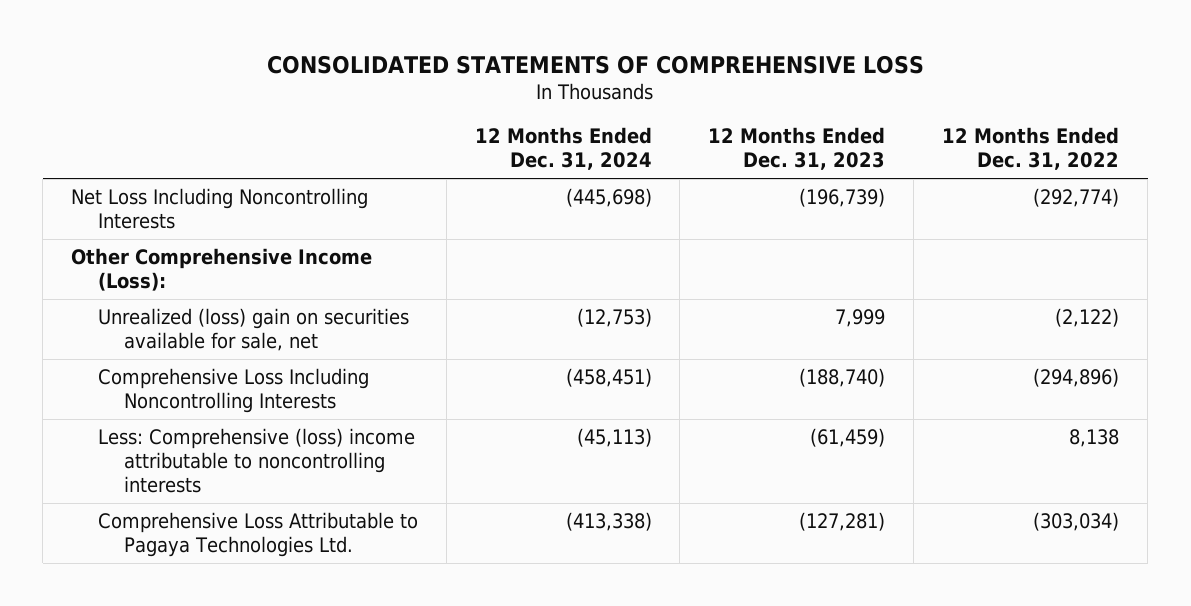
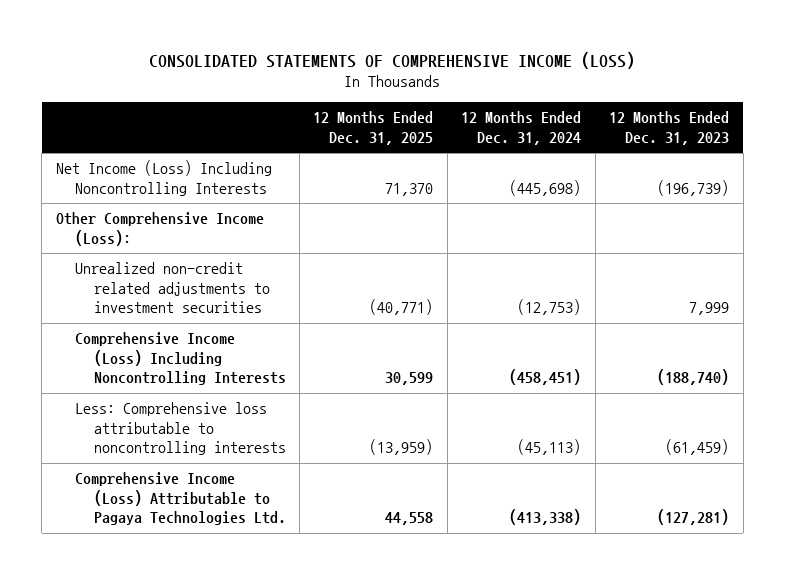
- CONSOLIDATED STATEMENTS OF COMPREHENSIVE LOSS
+ CONSOLIDATED STATEMENTS OF COMPREHENSIVE INCOME (LOSS)
- | 12 Months Ended Dec. 31, 2024 | 12 Months Ended Dec. 31, 2023 | 12 Months Ended Dec. 31, 2022
+ | 12 Months Ended Dec. 31, 2025 | 12 Months Ended Dec. 31, 2024 | 12 Months Ended Dec. 31, 2023
- Net Loss Including Noncontrolling Interests | (445,698) | (196,739) | (292,774)
+ Net Income (Loss) Including Noncontrolling Interests | 71,370 | (445,698) | (196,739)
- Unrealized (loss) gain on securities available for sale, net | (12,753) | 7,999 | (2,122)
- Comprehensive Loss Including Noncontrolling Interests | (458,451) | (188,740) | (294,896)
- Less: Comprehensive (loss) income attributable to noncontrolling interests | (45,113) | (61,459) | 8,138
- Comprehensive Loss Attributable to Pagaya Technologies Ltd. | (413,338) | (127,281) | (303,034)
+ Unrealized non-credit related adjustments to investment securities | (40,771) | (12,753) | 7,999
+ Comprehensive Income (Loss) Including Noncontrolling Interests | 30,599 | (458,451) | (188,740)
+ Less: Comprehensive loss attributable to noncontrolling interests | (13,959) | (45,113) | (61,459)
+ Comprehensive Income (Loss) Attributable to Pagaya Technologies Ltd. | 44,558 | (413,338) | (127,281)

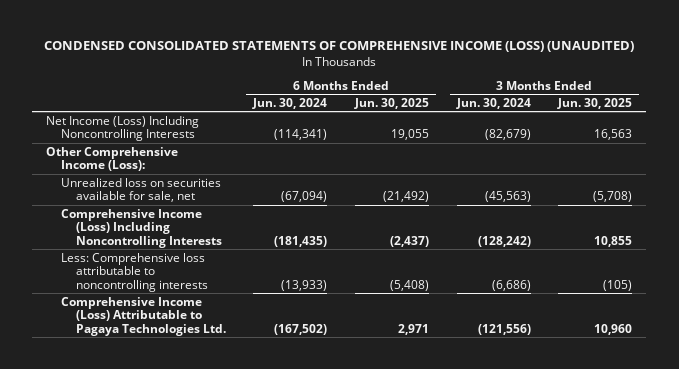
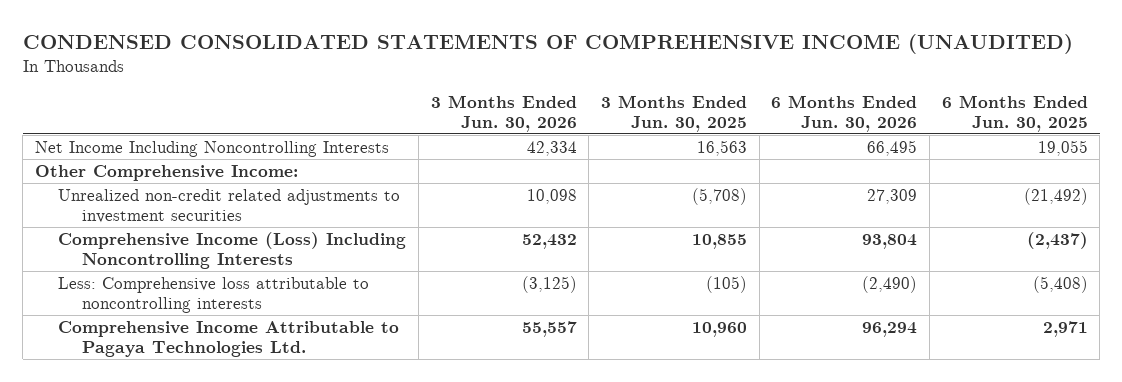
- CONDENSED CONSOLIDATED STATEMENTS OF COMPREHENSIVE INCOME (LOSS) (UNAUDITED)
+ CONDENSED CONSOLIDATED STATEMENTS OF COMPREHENSIVE INCOME (UNAUDITED)
- | 6 Months Ended Jun. 30, 2024 | 6 Months Ended Jun. 30, 2025 | 3 Months Ended Jun. 30, 2024 | 3 Months Ended Jun. 30, 2025
+ | 3 Months Ended Jun. 30, 2026 | 3 Months Ended Jun. 30, 2025 | 6 Months Ended Jun. 30, 2026 | 6 Months Ended Jun. 30, 2025
- Net Income (Loss) Including Noncontrolling Interests | (114,341) | 19,055 | (82,679) | 16,563
- Other Comprehensive Income (Loss):
- Unrealized loss on securities available for sale, net | (67,094) | (21,492) | (45,563) | (5,708)
+ Net Income Including Noncontrolling Interests | 42,334 | 16,563 | 66,495 | 19,055
+ Other Comprehensive Income:
+ Unrealized non-credit related adjustments to investment securities | 10,098 | (5,708) | 27,309 | (21,492)
- Comprehensive Income (Loss) Attributable to Pagaya Technologies Ltd. | (167,502) | 2,971 | (121,556) | 10,960
+ Comprehensive Income Attributable to Pagaya Technologies Ltd. | 55,557 | 10,960 | 96,294 | 2,971

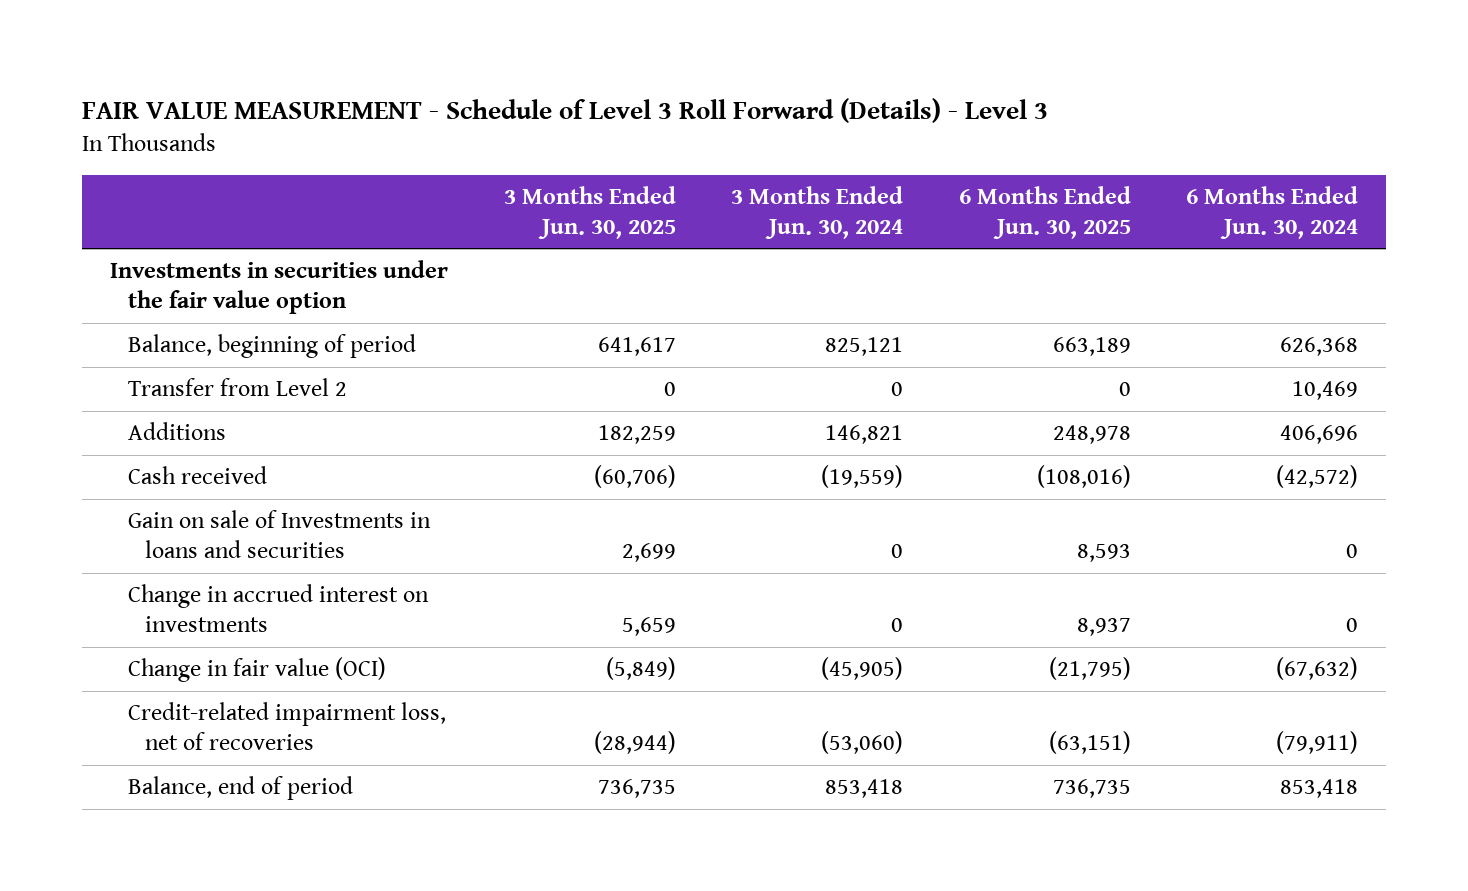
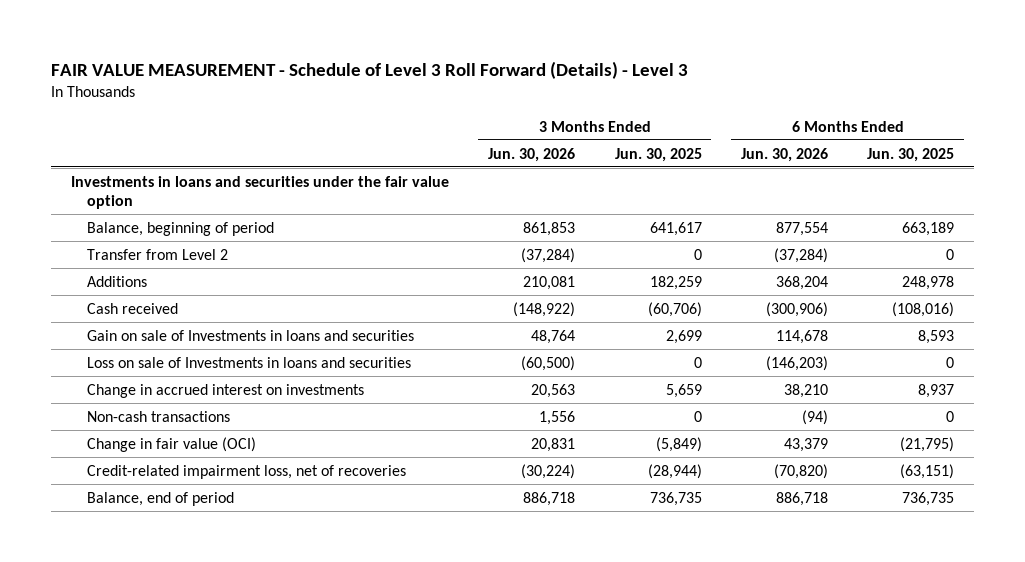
- | 3 Months Ended Jun. 30, 2025 | 3 Months Ended Jun. 30, 2024 | 6 Months Ended Jun. 30, 2025 | 6 Months Ended Jun. 30, 2024
+ | 3 Months Ended Jun. 30, 2026 | 3 Months Ended Jun. 30, 2025 | 6 Months Ended Jun. 30, 2026 | 6 Months Ended Jun. 30, 2025
- Investments in securities under the fair value option
+ Investments in loans and securities under the fair value option
+ Loss on sale of Investments in loans and securities | (60,500) | 0 | (146,203) | 0
+ Non-cash transactions | 1,556 | 0 | (94) | 0

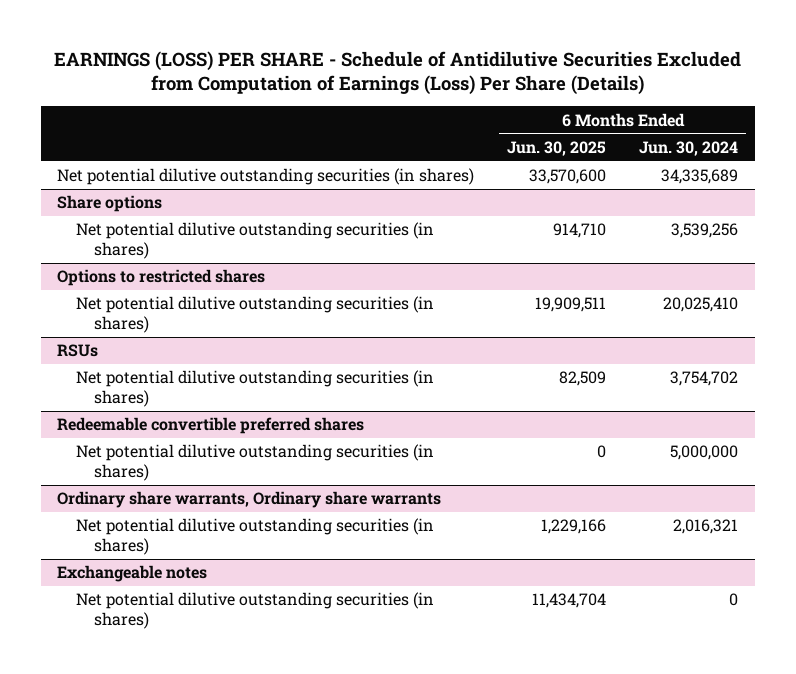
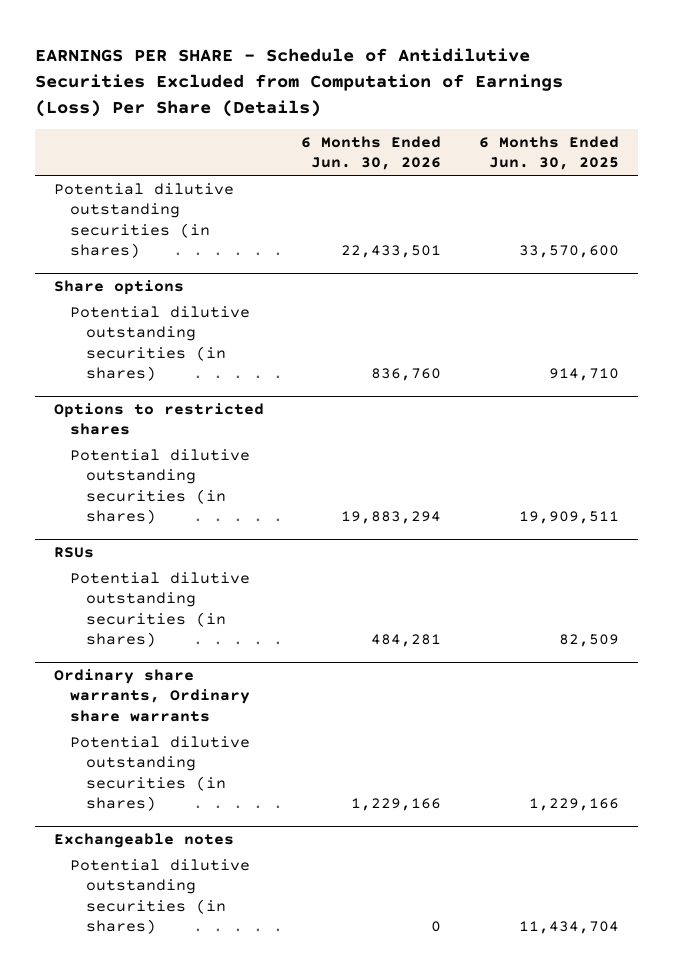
- EARNINGS (LOSS) PER SHARE - Schedule of Antidilutive Securities Excluded from Computation of Earnings (Loss) Per Share (Details)
+ EARNINGS PER SHARE - Schedule of Antidilutive Securities Excluded from Computation of Earnings (Loss) Per Share (Details)
- | 6 Months Ended Jun. 30, 2025 | 6 Months Ended Jun. 30, 2024
+ | 6 Months Ended Jun. 30, 2026 | 6 Months Ended Jun. 30, 2025
- Net potential dilutive outstanding securities (in shares) | 33,570,600 | 34,335,689
+ Potential dilutive outstanding securities (in shares) | 22,433,501 | 33,570,600
@ Share options
- Net potential dilutive outstanding securities (in shares) | 914,710 | 3,539,256
+ Potential dilutive outstanding securities (in shares) | 836,760 | 914,710
@ Options to restricted shares
- Net potential dilutive outstanding securities (in shares) | 19,909,511 | 20,025,410
+ Potential dilutive outstanding securities (in shares) | 19,883,294 | 19,909,511
@ RSUs
- Net potential dilutive outstanding securities (in shares) | 82,509 | 3,754,702
- Redeemable convertible preferred shares
- Net potential dilutive outstanding securities (in shares) | 0 | 5,000,000
@ RSUs
+ Potential dilutive outstanding securities (in shares) | 484,281 | 82,509
@ Ordinary share warrants, Ordinary share warrants
- Net potential dilutive outstanding securities (in shares) | 1,229,166 | 2,016,321
+ Potential dilutive outstanding securities (in shares) | 1,229,166 | 1,229,166
@ Exchangeable notes
- Net potential dilutive outstanding securities (in shares) | 11,434,704 | 0
+ Potential dilutive outstanding securities (in shares) | 0 | 11,434,704

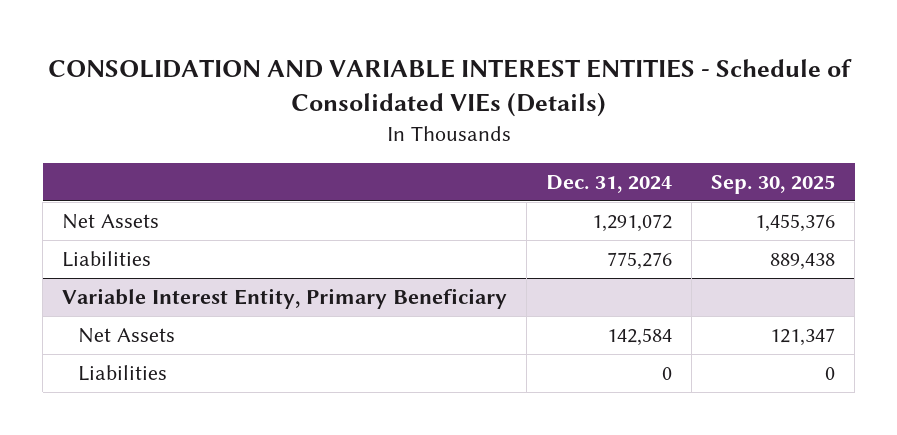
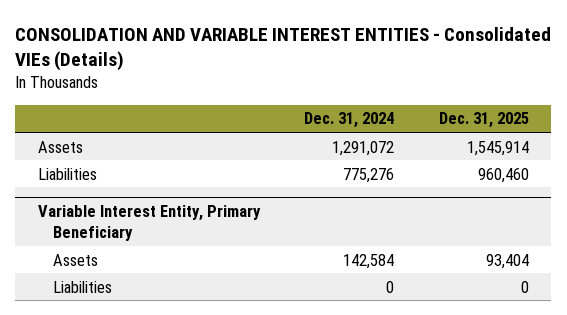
- CONSOLIDATION AND VARIABLE INTEREST ENTITIES - Schedule of Consolidated VIEs (Details)
+ CONSOLIDATION AND VARIABLE INTEREST ENTITIES - Consolidated VIEs (Details)
- | Dec. 31, 2024 | Sep. 30, 2025
+ | Dec. 31, 2024 | Dec. 31, 2025
- Net Assets | 1,291,072 | 1,455,376
+ Assets | 1,291,072 | 1,545,914
@ Variable Interest Entity, Primary Beneficiary
- Net Assets | 142,584 | 121,347
+ Assets | 142,584 | 93,404

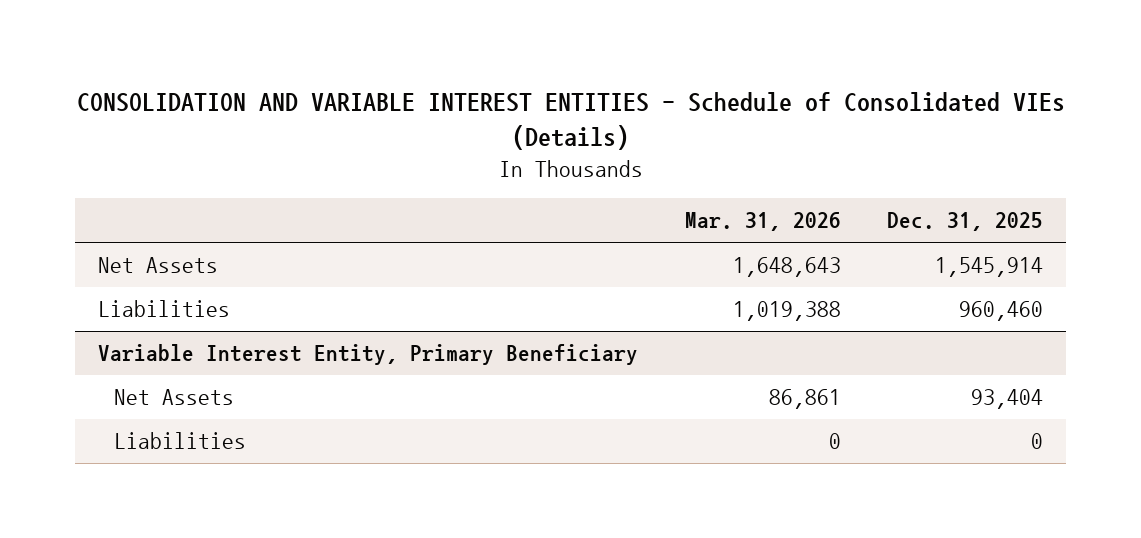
- CONSOLIDATION AND VARIABLE INTEREST ENTITIES - Consolidated VIEs (Details)
+ CONSOLIDATION AND VARIABLE INTEREST ENTITIES - Schedule of Consolidated VIEs (Details)
- | Dec. 31, 2024 | Dec. 31, 2025
+ | Mar. 31, 2026 | Dec. 31, 2025
- Assets | 1,291,072 | 1,545,914
+ Net Assets | 1,648,643 | 1,545,914
@ Variable Interest Entity, Primary Beneficiary
- Assets | 142,584 | 93,404
+ Net Assets | 86,861 | 93,404

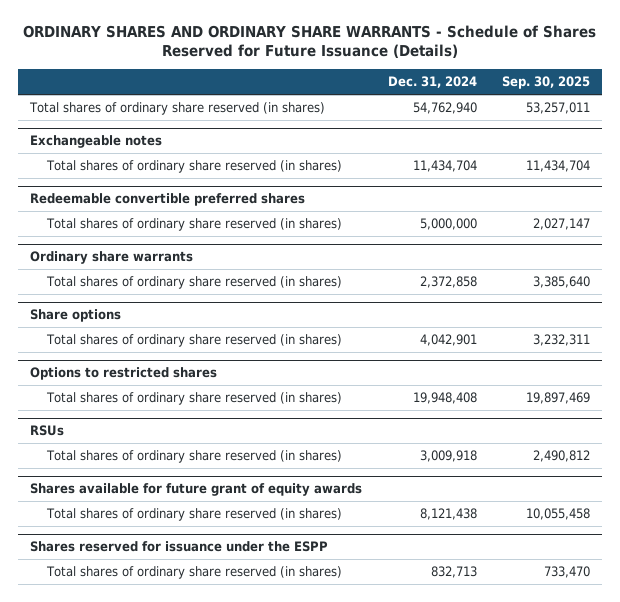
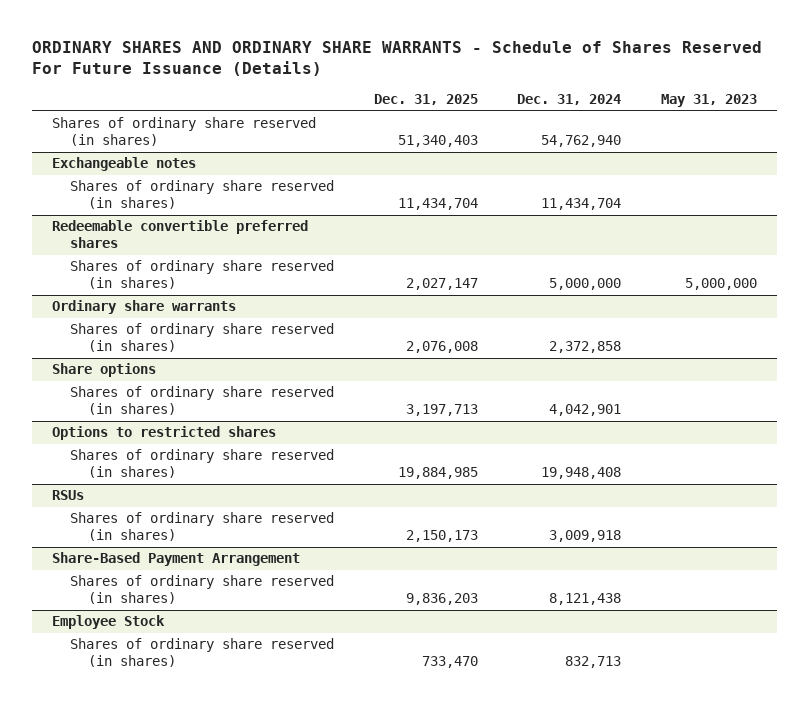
- ORDINARY SHARES AND ORDINARY SHARE WARRANTS - Schedule of Shares Reserved for Future Issuance (Details)
+ ORDINARY SHARES AND ORDINARY SHARE WARRANTS - Schedule of Shares Reserved For Future Issuance (Details)
- | Dec. 31, 2024 | Sep. 30, 2025
+ | Dec. 31, 2025 | Dec. 31, 2024 | May 31, 2023
- Total shares of ordinary share reserved (in shares) | 54,762,940 | 53,257,011
+ Shares of ordinary share reserved (in shares) | 51,340,403 | 54,762,940 |
@ Exchangeable notes
- Total shares of ordinary share reserved (in shares) | 11,434,704 | 11,434,704
+ Shares of ordinary share reserved (in shares) | 11,434,704 | 11,434,704 |
@ Redeemable convertible preferred shares
- Total shares of ordinary share reserved (in shares) | 5,000,000 | 2,027,147
+ Shares of ordinary share reserved (in shares) | 2,027,147 | 5,000,000 | 5,000,000
@ Ordinary share warrants
- Total shares of ordinary share reserved (in shares) | 2,372,858 | 3,385,640
+ Shares of ordinary share reserved (in shares) | 2,076,008 | 2,372,858 |
@ Share options
- Total shares of ordinary share reserved (in shares) | 4,042,901 | 3,232,311
+ Shares of ordinary share reserved (in shares) | 3,197,713 | 4,042,901 |
@ Options to restricted shares
- Total shares of ordinary share reserved (in shares) | 19,948,408 | 19,897,469
+ Shares of ordinary share reserved (in shares) | 19,884,985 | 19,948,408 |
@ RSUs
- Total shares of ordinary share reserved (in shares) | 3,009,918 | 2,490,812
- Shares available for future grant of equity awards
- Total shares of ordinary share reserved (in shares) | 8,121,438 | 10,055,458
- Shares reserved for issuance under the ESPP
- Total shares of ordinary share reserved (in shares) | 832,713 | 733,470
@ RSUs
+ Shares of ordinary share reserved (in shares) | 2,150,173 | 3,009,918 |
+ Share-Based Payment Arrangement
+ Shares of ordinary share reserved (in shares) | 9,836,203 | 8,121,438 |
+ Employee Stock
+ Shares of ordinary share reserved (in shares) | 733,470 | 832,713 |

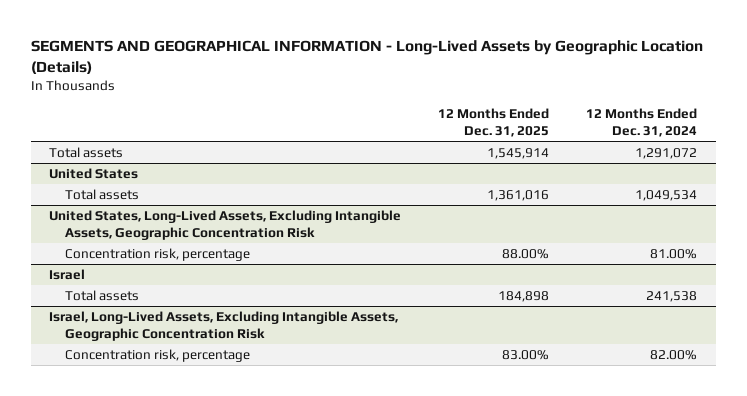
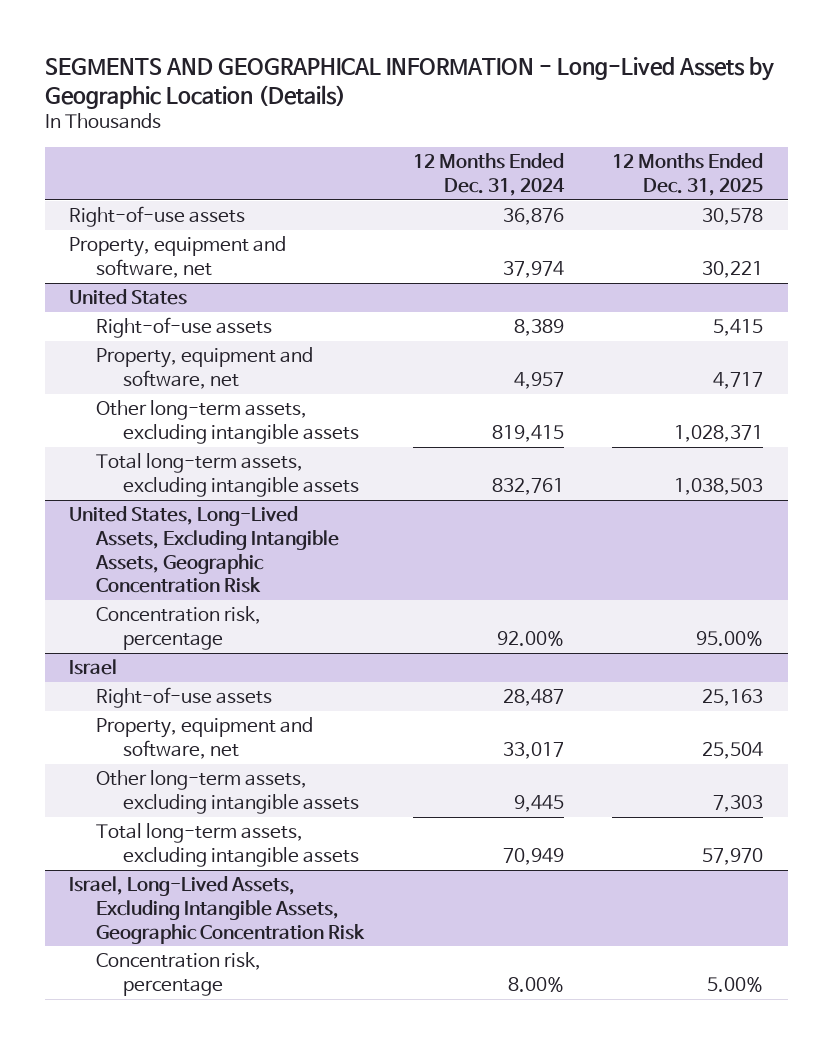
- | 12 Months Ended Dec. 31, 2025 | 12 Months Ended Dec. 31, 2024
+ | 12 Months Ended Dec. 31, 2024 | 12 Months Ended Dec. 31, 2025
- Total assets | 1,545,914 | 1,291,072
+ Right-of-use assets | 36,876 | 30,578
+ Property, equipment and software, net | 37,974 | 30,221
@ United States
- Total assets | 1,361,016 | 1,049,534
+ Right-of-use assets | 8,389 | 5,415
+ Property, equipment and software, net | 4,957 | 4,717
+ Other long-term assets, excluding intangible assets | 819,415 | 1,028,371
+ Total long-term assets, excluding intangible assets | 832,761 | 1,038,503
@ United States, Long-Lived Assets, Excluding Intangible Assets, Geographic Concentration Risk
- Concentration risk, percentage | 88.00% | 81.00%
+ Concentration risk, percentage | 92.00% | 95.00%
@ Israel
- Total assets | 184,898 | 241,538
+ Right-of-use assets | 28,487 | 25,163
+ Property, equipment and software, net | 33,017 | 25,504
+ Other long-term assets, excluding intangible assets | 9,445 | 7,303
+ Total long-term assets, excluding intangible assets | 70,949 | 57,970
@ Israel, Long-Lived Assets, Excluding Intangible Assets, Geographic Concentration Risk
- Concentration risk, percentage | 83.00% | 82.00%
+ Concentration risk, percentage | 8.00% | 5.00%

